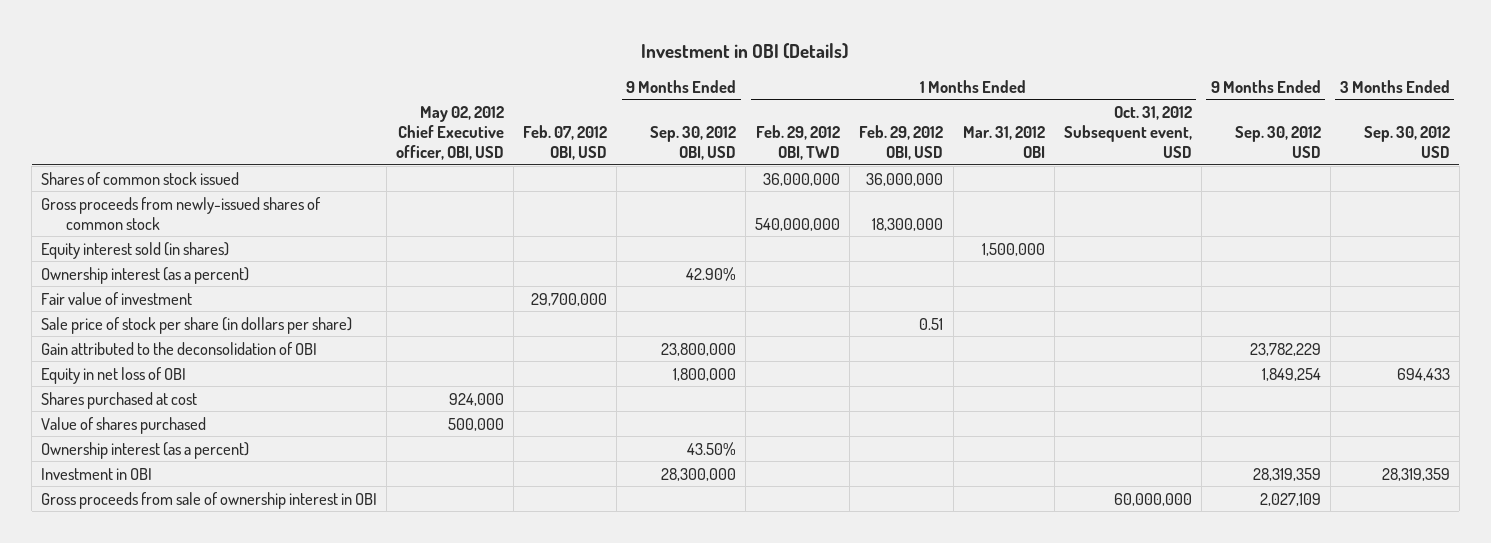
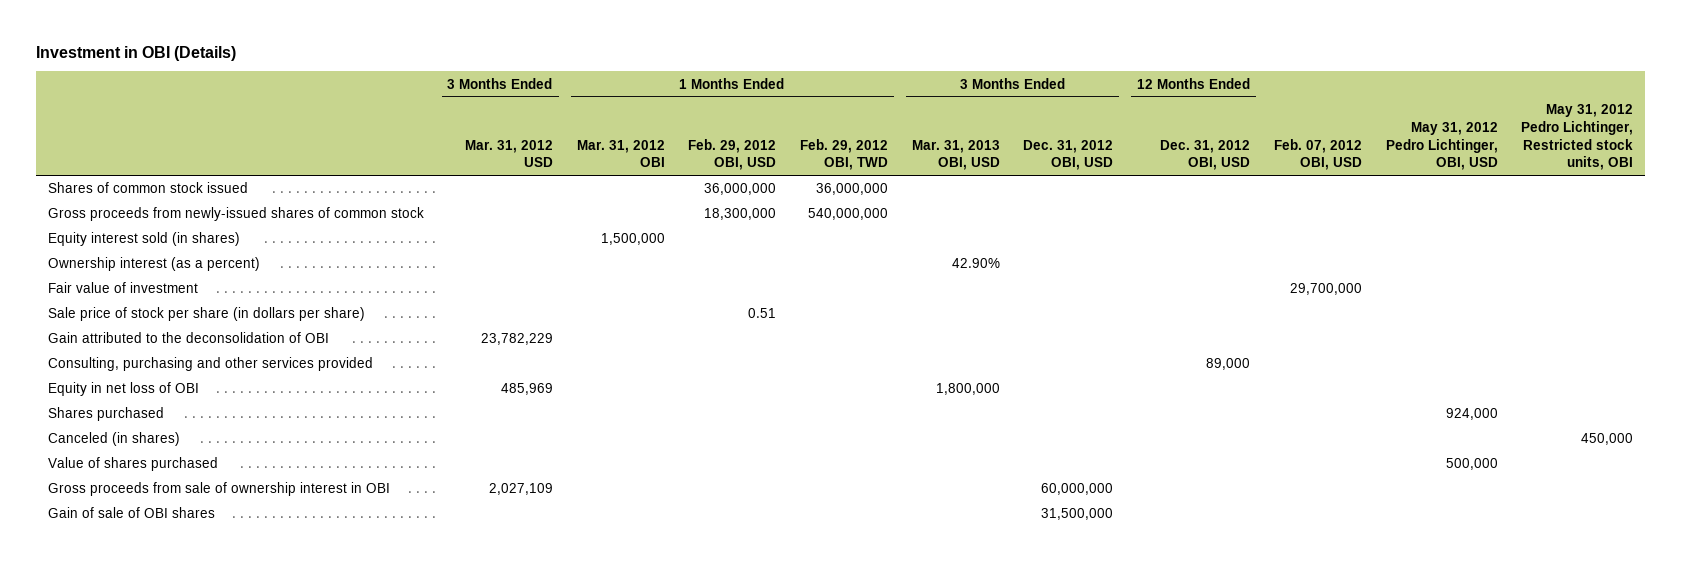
- | May 02, 2012 Chief Executive officer, OBI, USD | Feb. 07, 2012 OBI, USD | 9 Months Ended Sep. 30, 2012 OBI, USD | 1 Months Ended Feb. 29, 2012 OBI, TWD | 1 Months Ended Feb. 29, 2012 OBI, USD | 1 Months Ended Mar. 31, 2012 OBI | 1 Months Ended Oct. 31, 2012 Subsequent event, USD | 9 Months Ended Sep. 30, 2012 USD | 3 Months Ended Sep. 30, 2012 USD
+ | 3 Months Ended Mar. 31, 2012 USD | 1 Months Ended Mar. 31, 2012 OBI | 1 Months Ended Feb. 29, 2012 OBI, USD | 1 Months Ended Feb. 29, 2012 OBI, TWD | 3 Months Ended Mar. 31, 2013 OBI, USD | 3 Months Ended Dec. 31, 2012 OBI, USD | 12 Months Ended Dec. 31, 2012 OBI, USD | Feb. 07, 2012 OBI, USD | May 31, 2012 Pedro Lichtinger, OBI, USD | May 31, 2012 Pedro Lichtinger, Restricted stock units, OBI
+ Consulting, purchasing and other services provided | | | | | | | 89,000 | | |
- Shares purchased at cost | 924,000 | | | | | | | |
+ Shares purchased | | | | | | | | | 924,000 |
+ Canceled (in shares) | | | | | | | | | | 450,000
- Ownership interest (as a percent) | | | 43.50% | | | | | |
- Investment in OBI | | | 28,300,000 | | | | | 28,319,359 | 28,319,359
+ Gain of sale of OBI shares | | | | | | 31,500,000 | | | |

